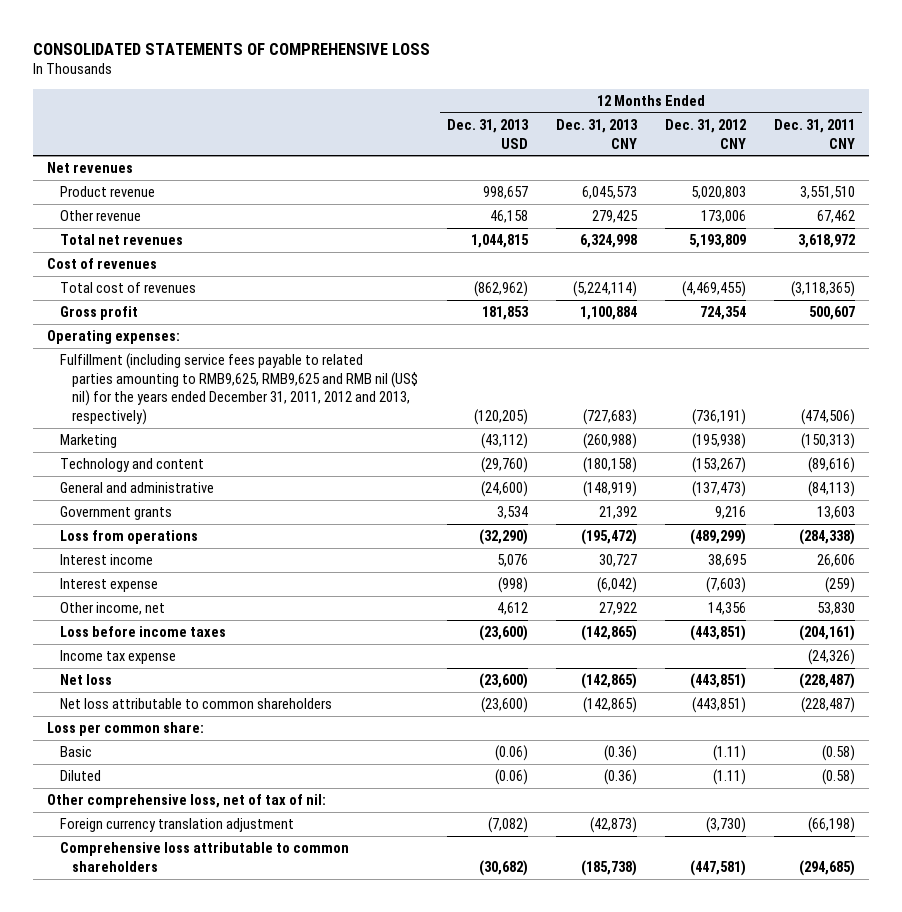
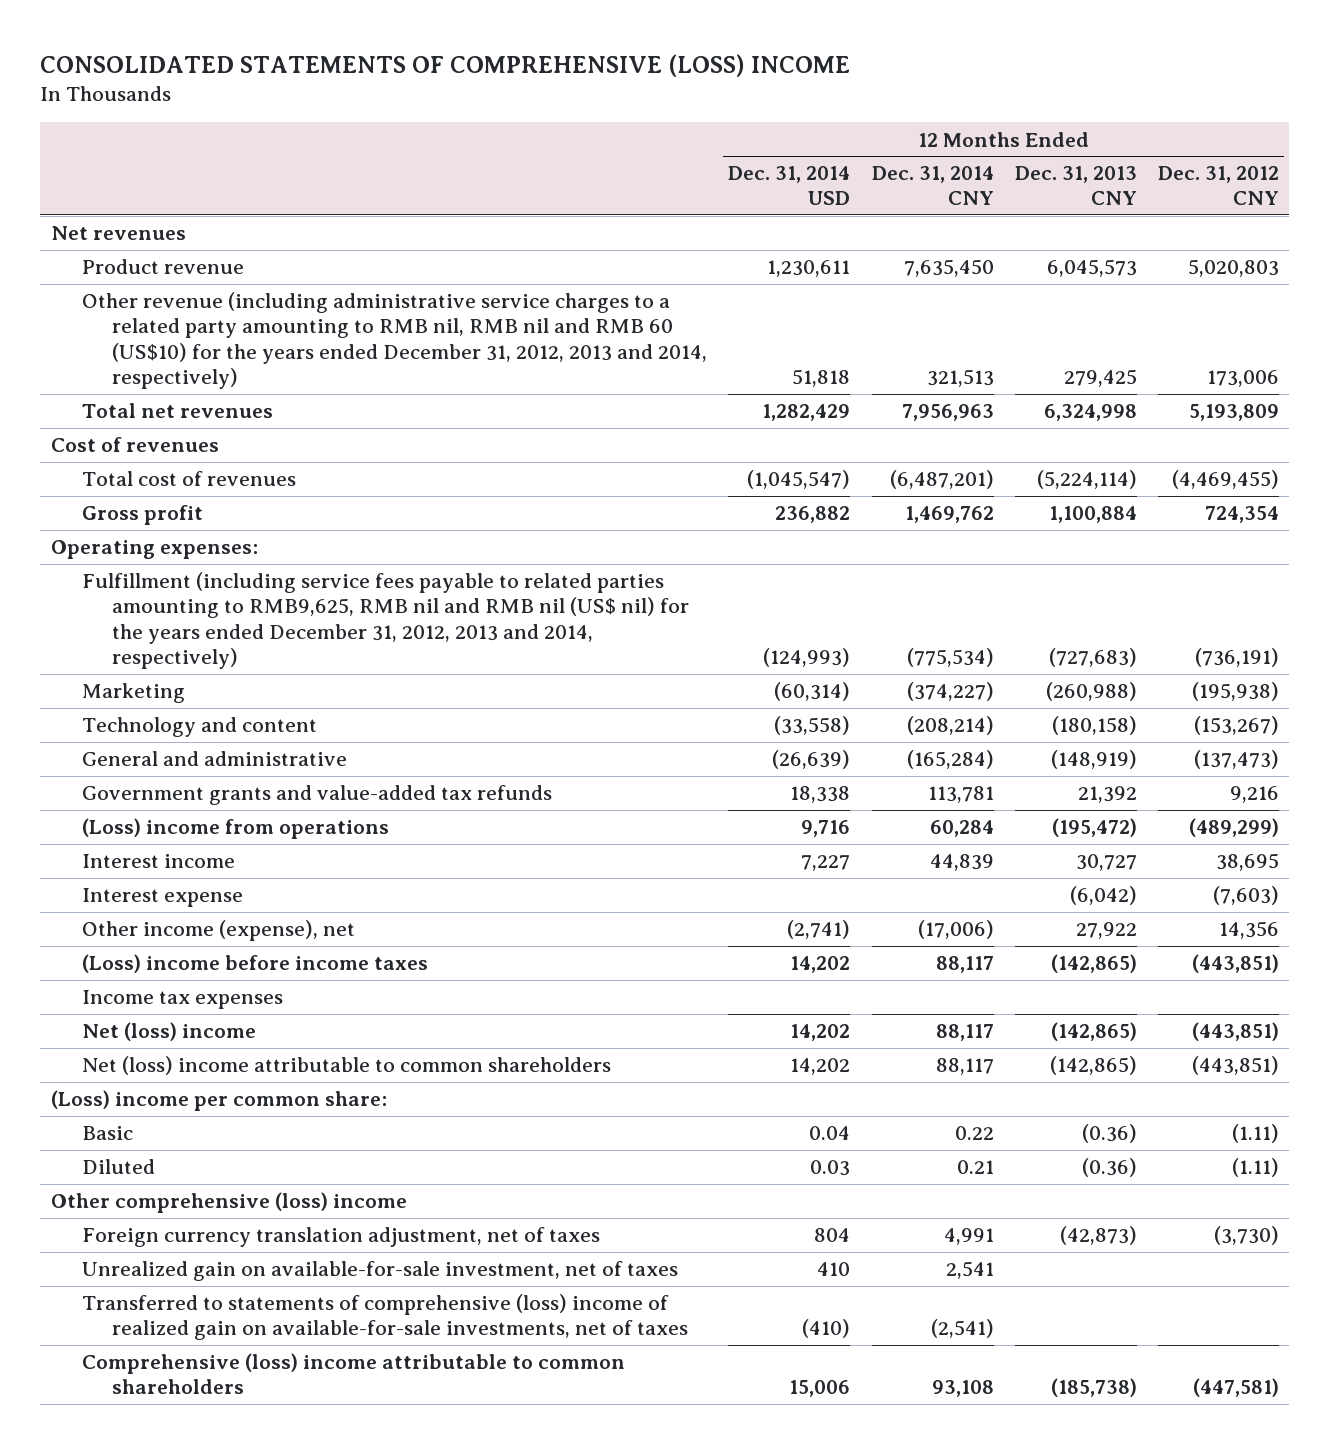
- CONSOLIDATED STATEMENTS OF COMPREHENSIVE LOSS
+ CONSOLIDATED STATEMENTS OF COMPREHENSIVE (LOSS) INCOME
- | 12 Months Ended Dec. 31, 2013 USD | 12 Months Ended Dec. 31, 2013 CNY | 12 Months Ended Dec. 31, 2012 CNY | 12 Months Ended Dec. 31, 2011 CNY
+ | 12 Months Ended Dec. 31, 2014 USD | 12 Months Ended Dec. 31, 2014 CNY | 12 Months Ended Dec. 31, 2013 CNY | 12 Months Ended Dec. 31, 2012 CNY
- Other revenue | 46,158 | 279,425 | 173,006 | 67,462
+ Other revenue (including administrative service charges to a related party amounting to RMB nil, RMB nil and RMB 60 (US$10) for the years ended December 31, 2012, 2013 and 2014, respectively) | 51,818 | 321,513 | 279,425 | 173,006
- Fulfillment (including service fees payable to related parties amounting to RMB9,625, RMB9,625 and RMB nil (US$ nil) for the years ended December 31, 2011, 2012 and 2013, respectively) | (120,205) | (727,683) | (736,191) | (474,506)
+ Fulfillment (including service fees payable to related parties amounting to RMB9,625, RMB nil and RMB nil (US$ nil) for the years ended December 31, 2012, 2013 and 2014, respectively) | (124,993) | (775,534) | (727,683) | (736,191)
- Government grants | 3,534 | 21,392 | 9,216 | 13,603
- Loss from operations | (32,290) | (195,472) | (489,299) | (284,338)
+ Government grants and value-added tax refunds | 18,338 | 113,781 | 21,392 | 9,216
+ (Loss) income from operations | 9,716 | 60,284 | (195,472) | (489,299)
- Other income, net | 4,612 | 27,922 | 14,356 | 53,830
- Loss before income taxes | (23,600) | (142,865) | (443,851) | (204,161)
- Income tax expense | | | | (24,326)
- Net loss | (23,600) | (142,865) | (443,851) | (228,487)
- Net loss attributable to common shareholders | (23,600) | (142,865) | (443,851) | (228,487)
- Loss per common share:
+ Other income (expense), net | (2,741) | (17,006) | 27,922 | 14,356
+ (Loss) income before income taxes | 14,202 | 88,117 | (142,865) | (443,851)
+ Income tax expenses
+ Net (loss) income | 14,202 | 88,117 | (142,865) | (443,851)
+ Net (loss) income attributable to common shareholders | 14,202 | 88,117 | (142,865) | (443,851)
+ (Loss) income per common share:
- Other comprehensive loss, net of tax of nil:
- Foreign currency translation adjustment | (7,082) | (42,873) | (3,730) | (66,198)
- Comprehensive loss attributable to common shareholders | (30,682) | (185,738) | (447,581) | (294,685)
+ Other comprehensive (loss) income
+ Foreign currency translation adjustment, net of taxes | 804 | 4,991 | (42,873) | (3,730)
+ Unrealized gain on available-for-sale investment, net of taxes | 410 | 2,541 | |
+ Transferred to statements of comprehensive (loss) income of realized gain on available-for-sale investments, net of taxes | (410) | (2,541) | |
+ Comprehensive (loss) income attributable to common shareholders | 15,006 | 93,108 | (185,738) | (447,581)

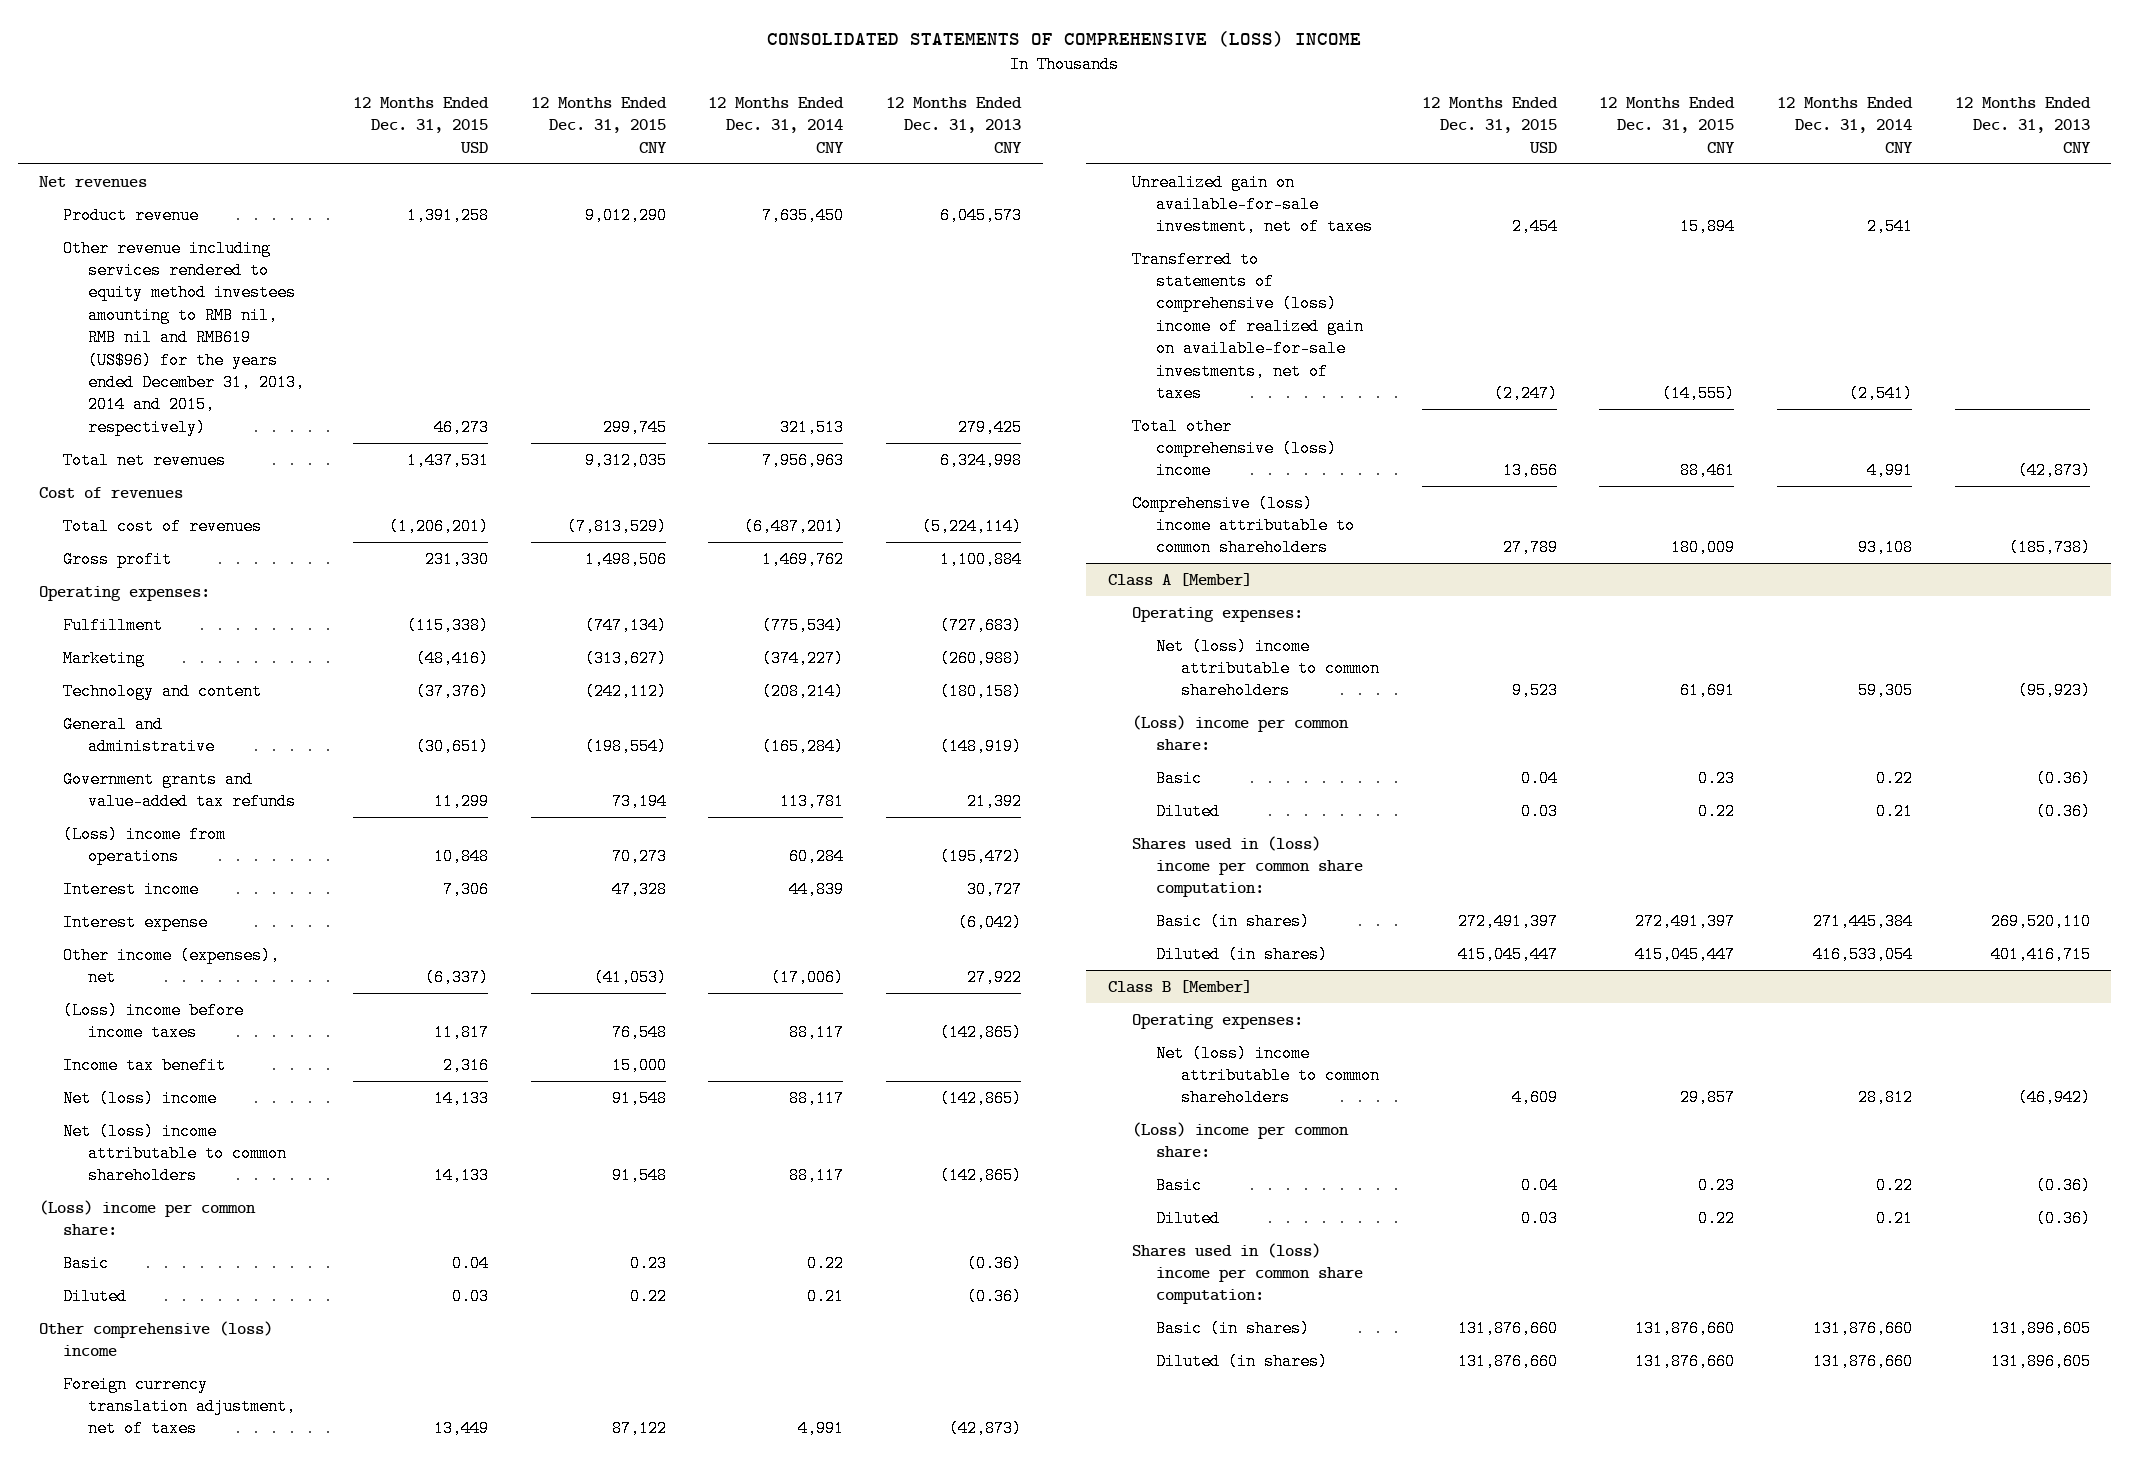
- | 12 Months Ended Dec. 31, 2014 USD | 12 Months Ended Dec. 31, 2014 CNY | 12 Months Ended Dec. 31, 2013 CNY | 12 Months Ended Dec. 31, 2012 CNY
+ | 12 Months Ended Dec. 31, 2015 USD | 12 Months Ended Dec. 31, 2015 CNY | 12 Months Ended Dec. 31, 2014 CNY | 12 Months Ended Dec. 31, 2013 CNY
- Other revenue (including administrative service charges to a related party amounting to RMB nil, RMB nil and RMB 60 (US$10) for the years ended December 31, 2012, 2013 and 2014, respectively) | 51,818 | 321,513 | 279,425 | 173,006
+ Other revenue including services rendered to equity method investees amounting to RMB nil, RMB nil and RMB619 (US$96) for the years ended December 31, 2013, 2014 and 2015, respectively) | 46,273 | 299,745 | 321,513 | 279,425
- Fulfillment (including service fees payable to related parties amounting to RMB9,625, RMB nil and RMB nil (US$ nil) for the years ended December 31, 2012, 2013 and 2014, respectively) | (124,993) | (775,534) | (727,683) | (736,191)
+ Fulfillment | (115,338) | (747,134) | (775,534) | (727,683)
- Other income (expense), net | (2,741) | (17,006) | 27,922 | 14,356
+ Other income (expenses), net | (6,337) | (41,053) | (17,006) | 27,922
- Income tax expenses
+ Income tax benefit | 2,316 | 15,000 | |
+ Total other comprehensive (loss) income | 13,656 | 88,461 | 4,991 | (42,873)
+ Class A [Member]
+ Operating expenses:
+ Net (loss) income attributable to common shareholders | 9,523 | 61,691 | 59,305 | (95,923)
+ (Loss) income per common share:
+ Basic | 0.04 | 0.23 | 0.22 | (0.36)
+ Diluted | 0.03 | 0.22 | 0.21 | (0.36)
+ Shares used in (loss) income per common share computation:
+ Basic (in shares) | 272,491,397 | 272,491,397 | 271,445,384 | 269,520,110
+ Diluted (in shares) | 415,045,447 | 415,045,447 | 416,533,054 | 401,416,715
+ Class B [Member]
+ Operating expenses:
+ Net (loss) income attributable to common shareholders | 4,609 | 29,857 | 28,812 | (46,942)
+ (Loss) income per common share:
+ Basic | 0.04 | 0.23 | 0.22 | (0.36)
+ Diluted | 0.03 | 0.22 | 0.21 | (0.36)
+ Shares used in (loss) income per common share computation:
+ Basic (in shares) | 131,876,660 | 131,876,660 | 131,876,660 | 131,896,605
+ Diluted (in shares) | 131,876,660 | 131,876,660 | 131,876,660 | 131,896,605

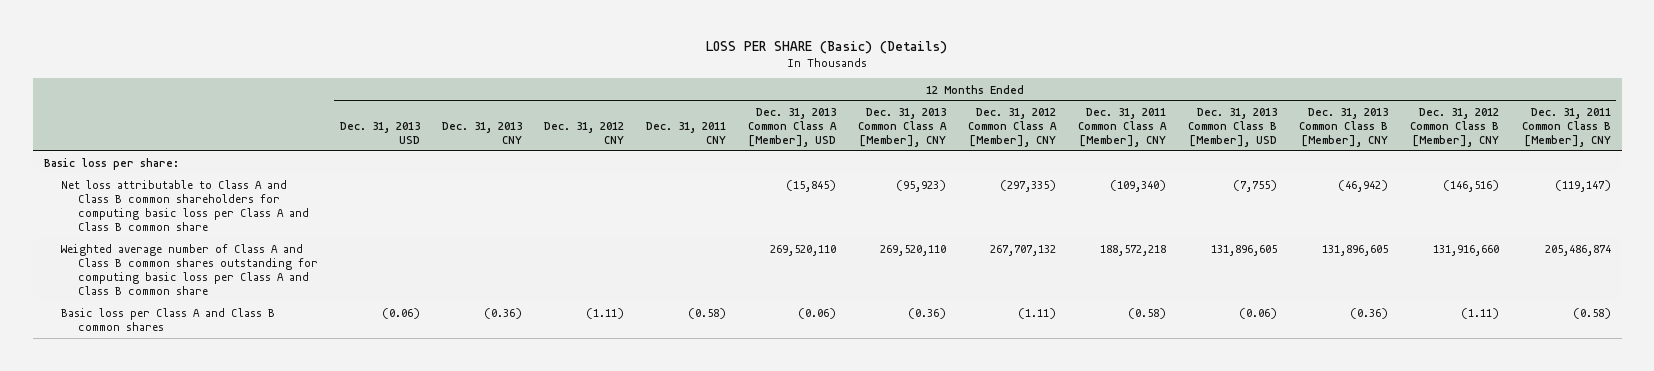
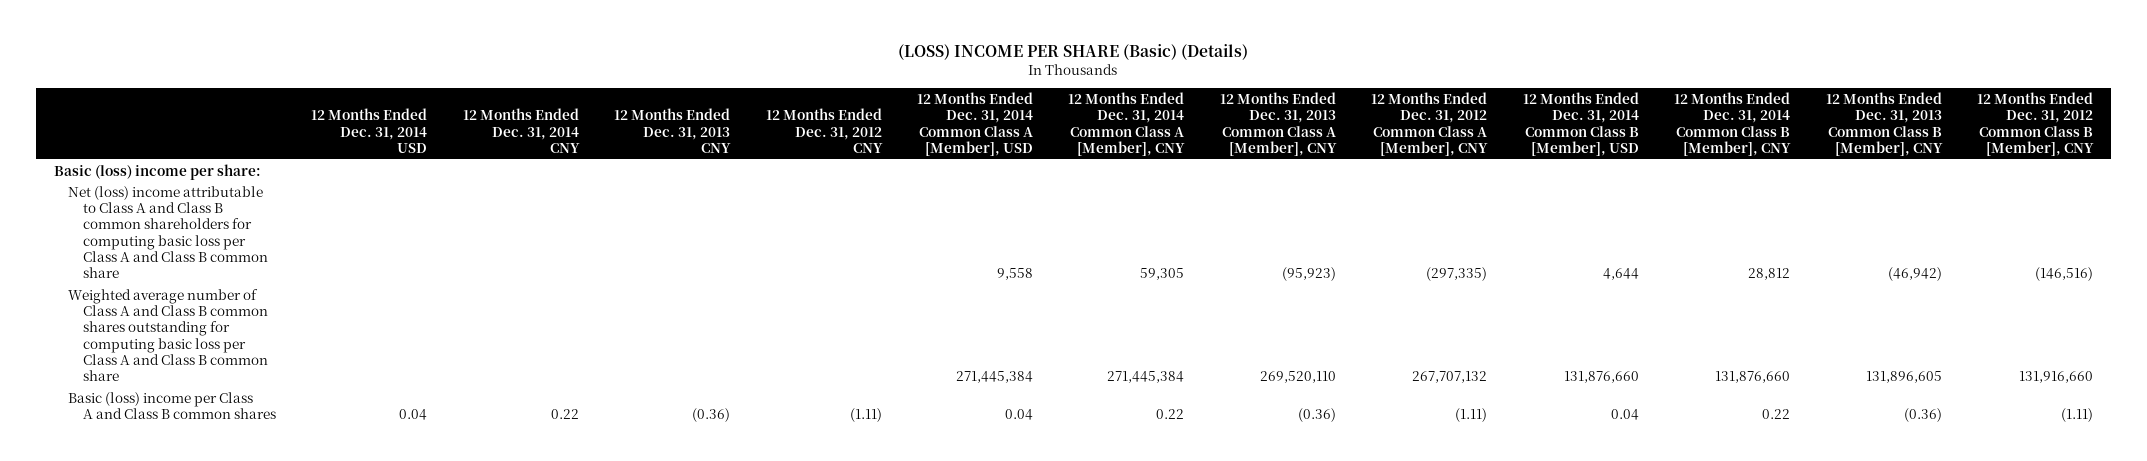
- LOSS PER SHARE (Basic) (Details)
+ (LOSS) INCOME PER SHARE (Basic) (Details)
- | 12 Months Ended Dec. 31, 2013 USD | 12 Months Ended Dec. 31, 2013 CNY | 12 Months Ended Dec. 31, 2012 CNY | 12 Months Ended Dec. 31, 2011 CNY | 12 Months Ended Dec. 31, 2013 Common Class A [Member], USD | 12 Months Ended Dec. 31, 2013 Common Class A [Member], CNY | 12 Months Ended Dec. 31, 2012 Common Class A [Member], CNY | 12 Months Ended Dec. 31, 2011 Common Class A [Member], CNY | 12 Months Ended Dec. 31, 2013 Common Class B [Member], USD | 12 Months Ended Dec. 31, 2013 Common Class B [Member], CNY | 12 Months Ended Dec. 31, 2012 Common Class B [Member], CNY | 12 Months Ended Dec. 31, 2011 Common Class B [Member], CNY
+ | 12 Months Ended Dec. 31, 2014 USD | 12 Months Ended Dec. 31, 2014 CNY | 12 Months Ended Dec. 31, 2013 CNY | 12 Months Ended Dec. 31, 2012 CNY | 12 Months Ended Dec. 31, 2014 Common Class A [Member], USD | 12 Months Ended Dec. 31, 2014 Common Class A [Member], CNY | 12 Months Ended Dec. 31, 2013 Common Class A [Member], CNY | 12 Months Ended Dec. 31, 2012 Common Class A [Member], CNY | 12 Months Ended Dec. 31, 2014 Common Class B [Member], USD | 12 Months Ended Dec. 31, 2014 Common Class B [Member], CNY | 12 Months Ended Dec. 31, 2013 Common Class B [Member], CNY | 12 Months Ended Dec. 31, 2012 Common Class B [Member], CNY
- Basic loss per share:
- Net loss attributable to Class A and Class B common shareholders for computing basic loss per Class A and Class B common share | | | | | (15,845) | (95,923) | (297,335) | (109,340) | (7,755) | (46,942) | (146,516) | (119,147)
+ Basic (loss) income per share:
+ Net (loss) income attributable to Class A and Class B common shareholders for computing basic loss per Class A and Class B common share | | | | | 9,558 | 59,305 | (95,923) | (297,335) | 4,644 | 28,812 | (46,942) | (146,516)
- Basic loss per Class A and Class B common shares | (0.06) | (0.36) | (1.11) | (0.58) | (0.06) | (0.36) | (1.11) | (0.58) | (0.06) | (0.36) | (1.11) | (0.58)
+ Basic (loss) income per Class A and Class B common shares | 0.04 | 0.22 | (0.36) | (1.11) | 0.04 | 0.22 | (0.36) | (1.11) | 0.04 | 0.22 | (0.36) | (1.11)

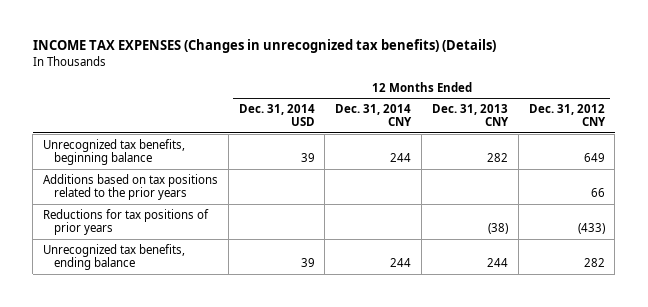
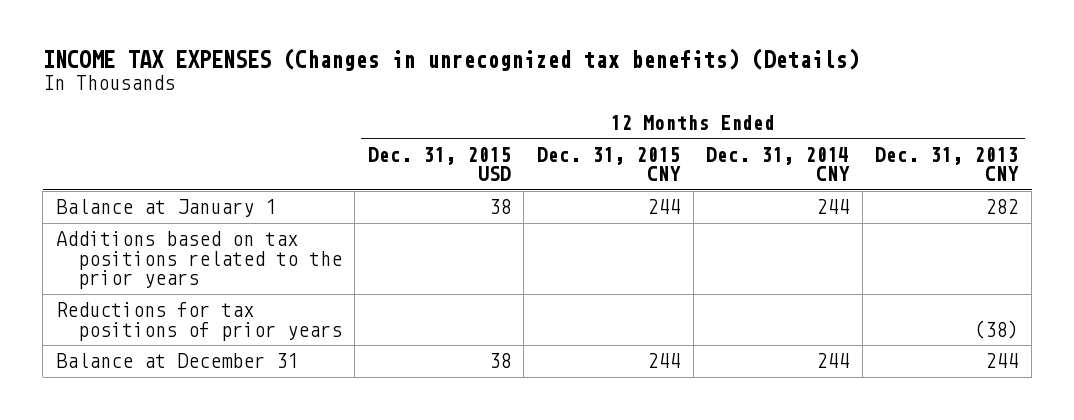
- | 12 Months Ended Dec. 31, 2014 USD | 12 Months Ended Dec. 31, 2014 CNY | 12 Months Ended Dec. 31, 2013 CNY | 12 Months Ended Dec. 31, 2012 CNY
+ | 12 Months Ended Dec. 31, 2015 USD | 12 Months Ended Dec. 31, 2015 CNY | 12 Months Ended Dec. 31, 2014 CNY | 12 Months Ended Dec. 31, 2013 CNY
- Unrecognized tax benefits, beginning balance | 39 | 244 | 282 | 649
+ Balance at January 1 | 38 | 244 | 244 | 282
- Unrecognized tax benefits, ending balance | 39 | 244 | 244 | 282
+ Balance at December 31 | 38 | 244 | 244 | 244

